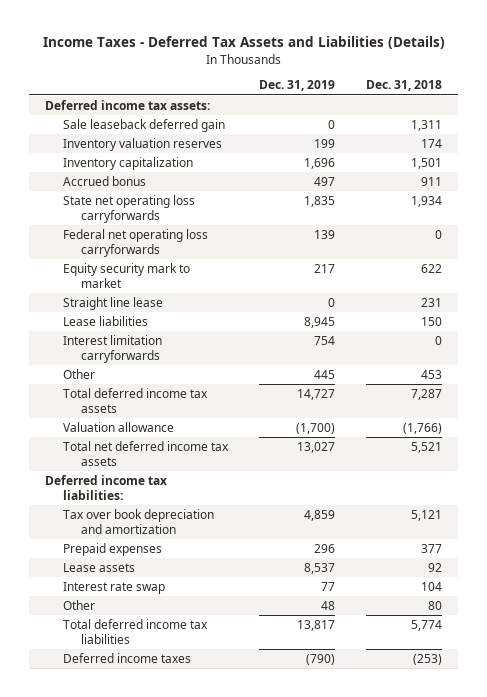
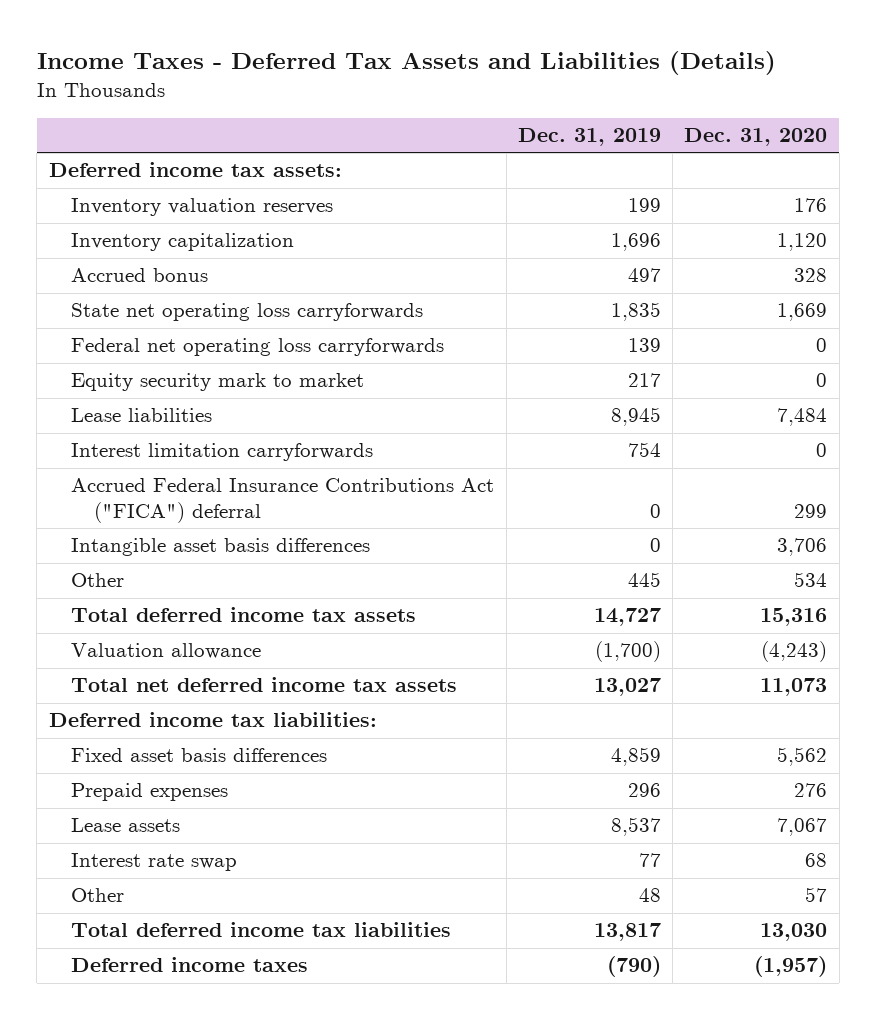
- | Dec. 31, 2019 | Dec. 31, 2018
+ | Dec. 31, 2019 | Dec. 31, 2020
- Sale leaseback deferred gain | 0 | 1,311
- Straight line lease | 0 | 231
+ Accrued Federal Insurance Contributions Act ("FICA") deferral | 0 | 299
+ Intangible asset basis differences | 0 | 3,706
- Tax over book depreciation and amortization | 4,859 | 5,121
+ Fixed asset basis differences | 4,859 | 5,562

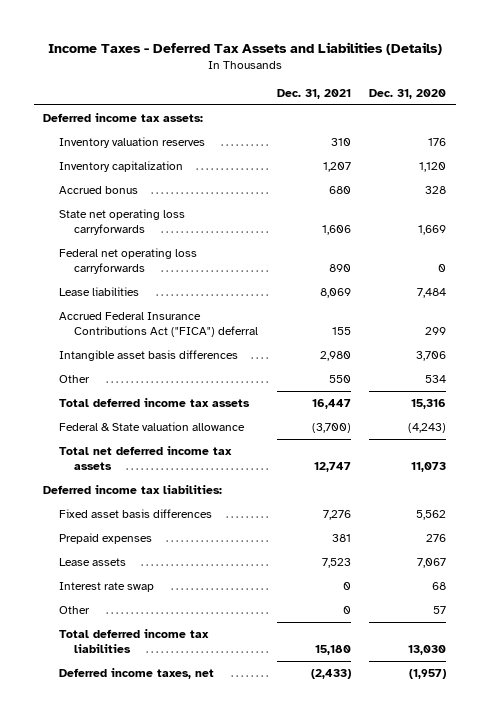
- | Dec. 31, 2019 | Dec. 31, 2020
+ | Dec. 31, 2021 | Dec. 31, 2020
- Equity security mark to market | 217 | 0
- Interest limitation carryforwards | 754 | 0
- Valuation allowance | (1,700) | (4,243)
+ Federal & State valuation allowance | (3,700) | (4,243)
- Deferred income taxes | (790) | (1,957)
+ Deferred income taxes, net | (2,433) | (1,957)

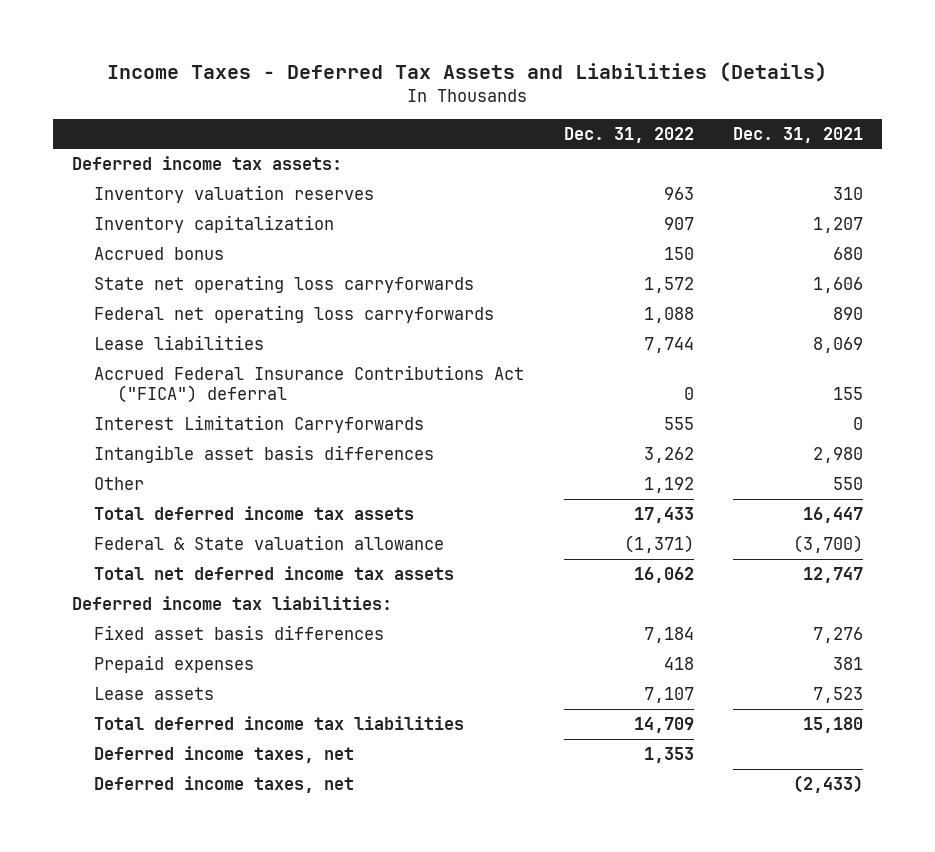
- | Dec. 31, 2021 | Dec. 31, 2020
+ | Dec. 31, 2022 | Dec. 31, 2021
+ Interest Limitation Carryforwards | 555 | 0
- Interest rate swap | 0 | 68
- Other | 0 | 57
+ Deferred income taxes, net | 1,353 |

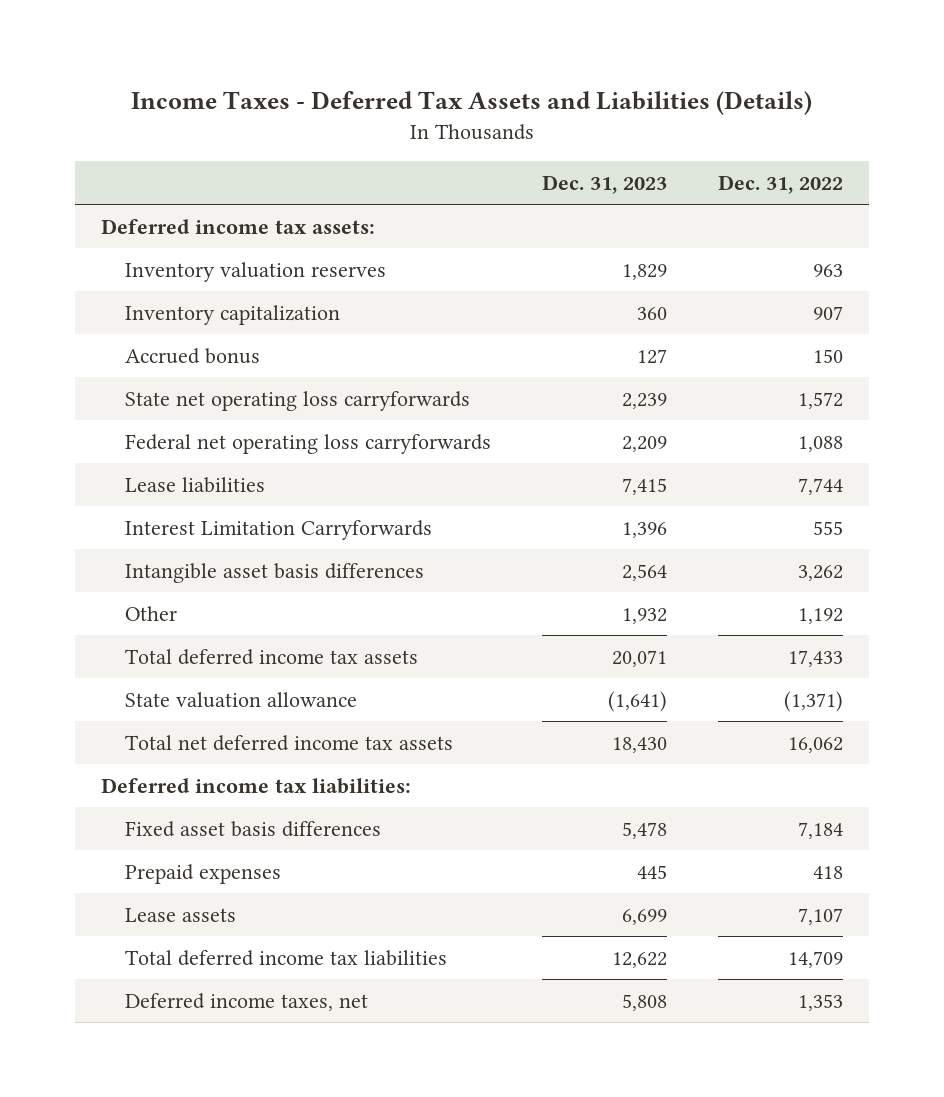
- | Dec. 31, 2022 | Dec. 31, 2021
+ | Dec. 31, 2023 | Dec. 31, 2022
- Accrued Federal Insurance Contributions Act ("FICA") deferral | 0 | 155
- Federal & State valuation allowance | (1,371) | (3,700)
+ State valuation allowance | (1,641) | (1,371)
- Deferred income taxes, net | | (2,433)

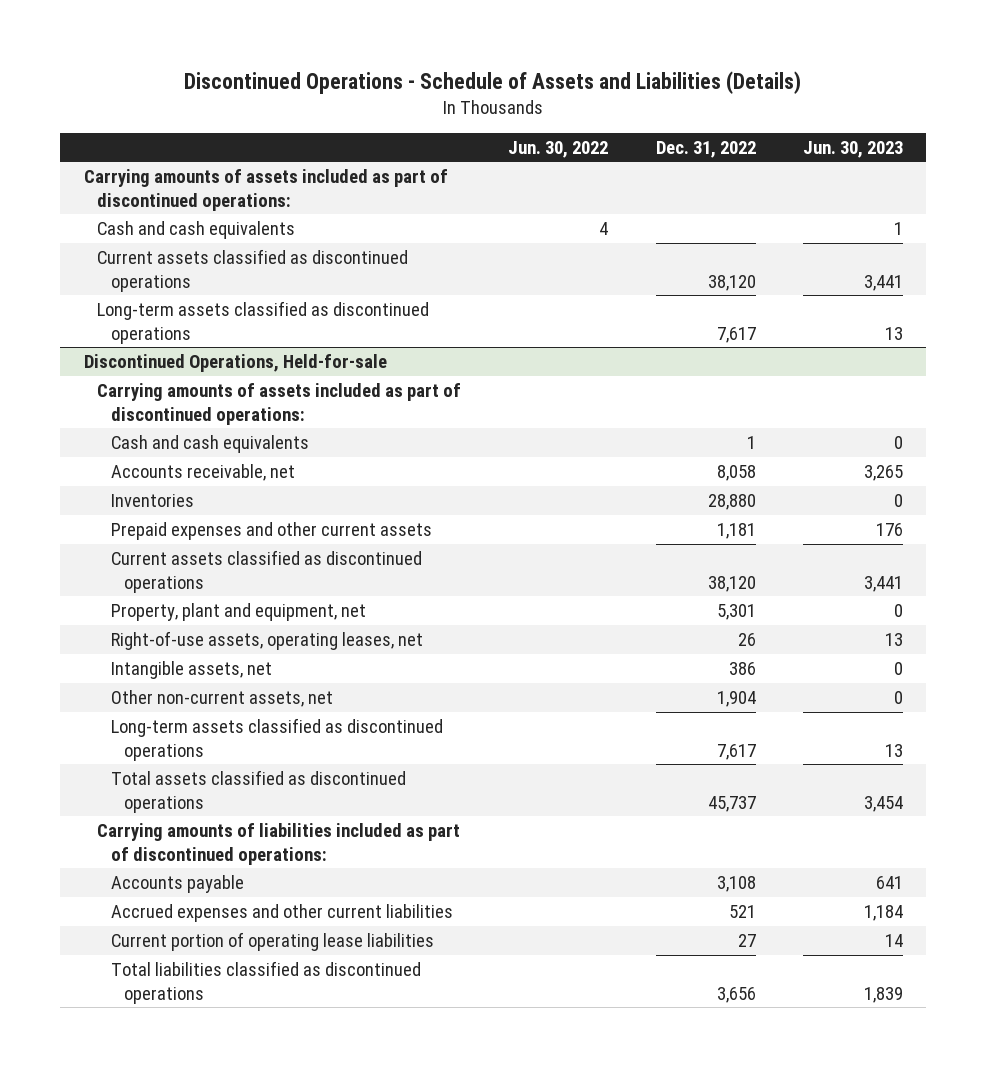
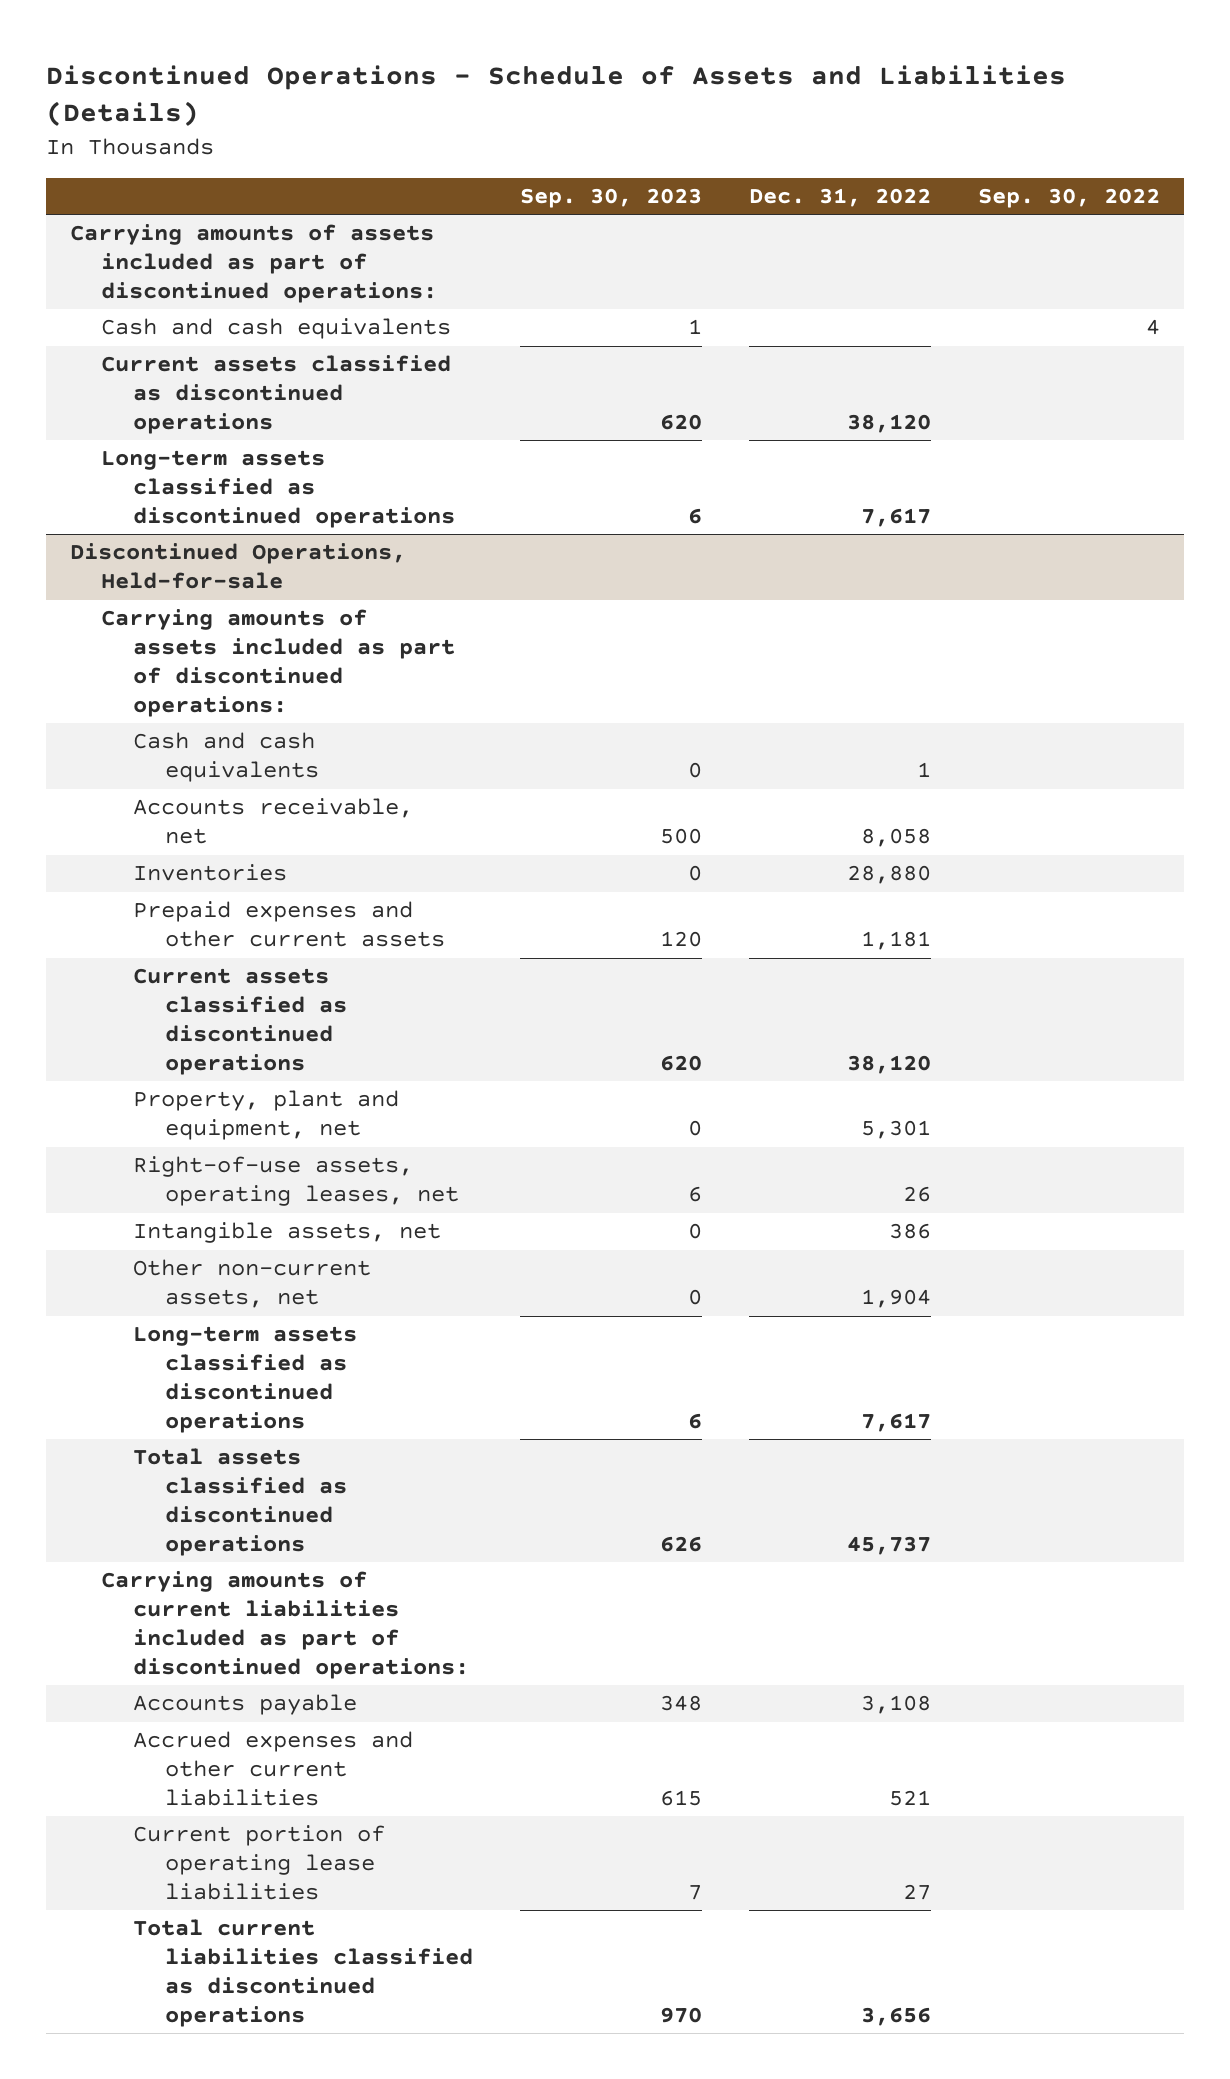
- | Jun. 30, 2022 | Dec. 31, 2022 | Jun. 30, 2023
+ | Sep. 30, 2023 | Dec. 31, 2022 | Sep. 30, 2022
@ Discontinued Operations, Held-for-sale
- Carrying amounts of liabilities included as part of discontinued operations:
+ Carrying amounts of current liabilities included as part of discontinued operations:
- Total liabilities classified as discontinued operations | | 3,656 | 1,839
+ Total current liabilities classified as discontinued operations | 970 | 3,656 |

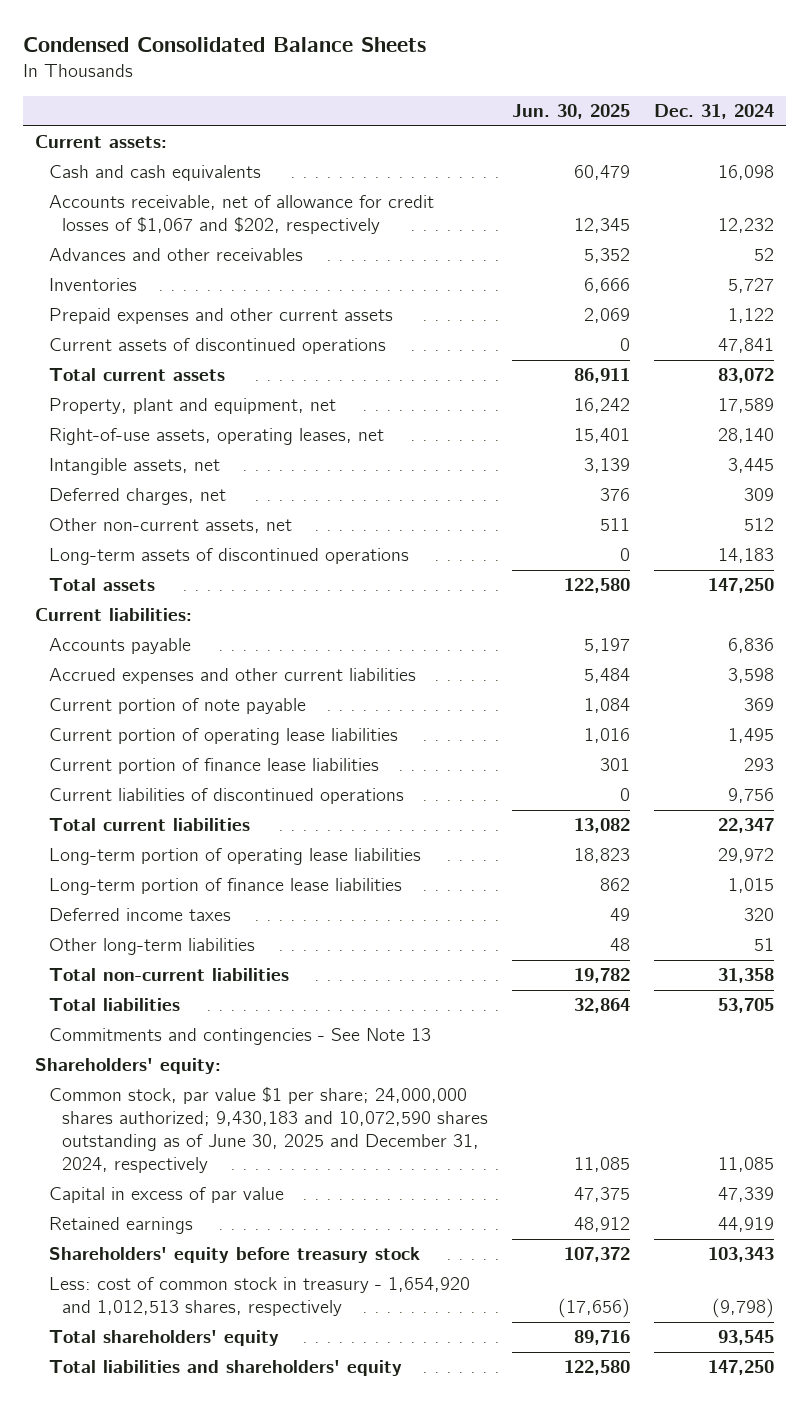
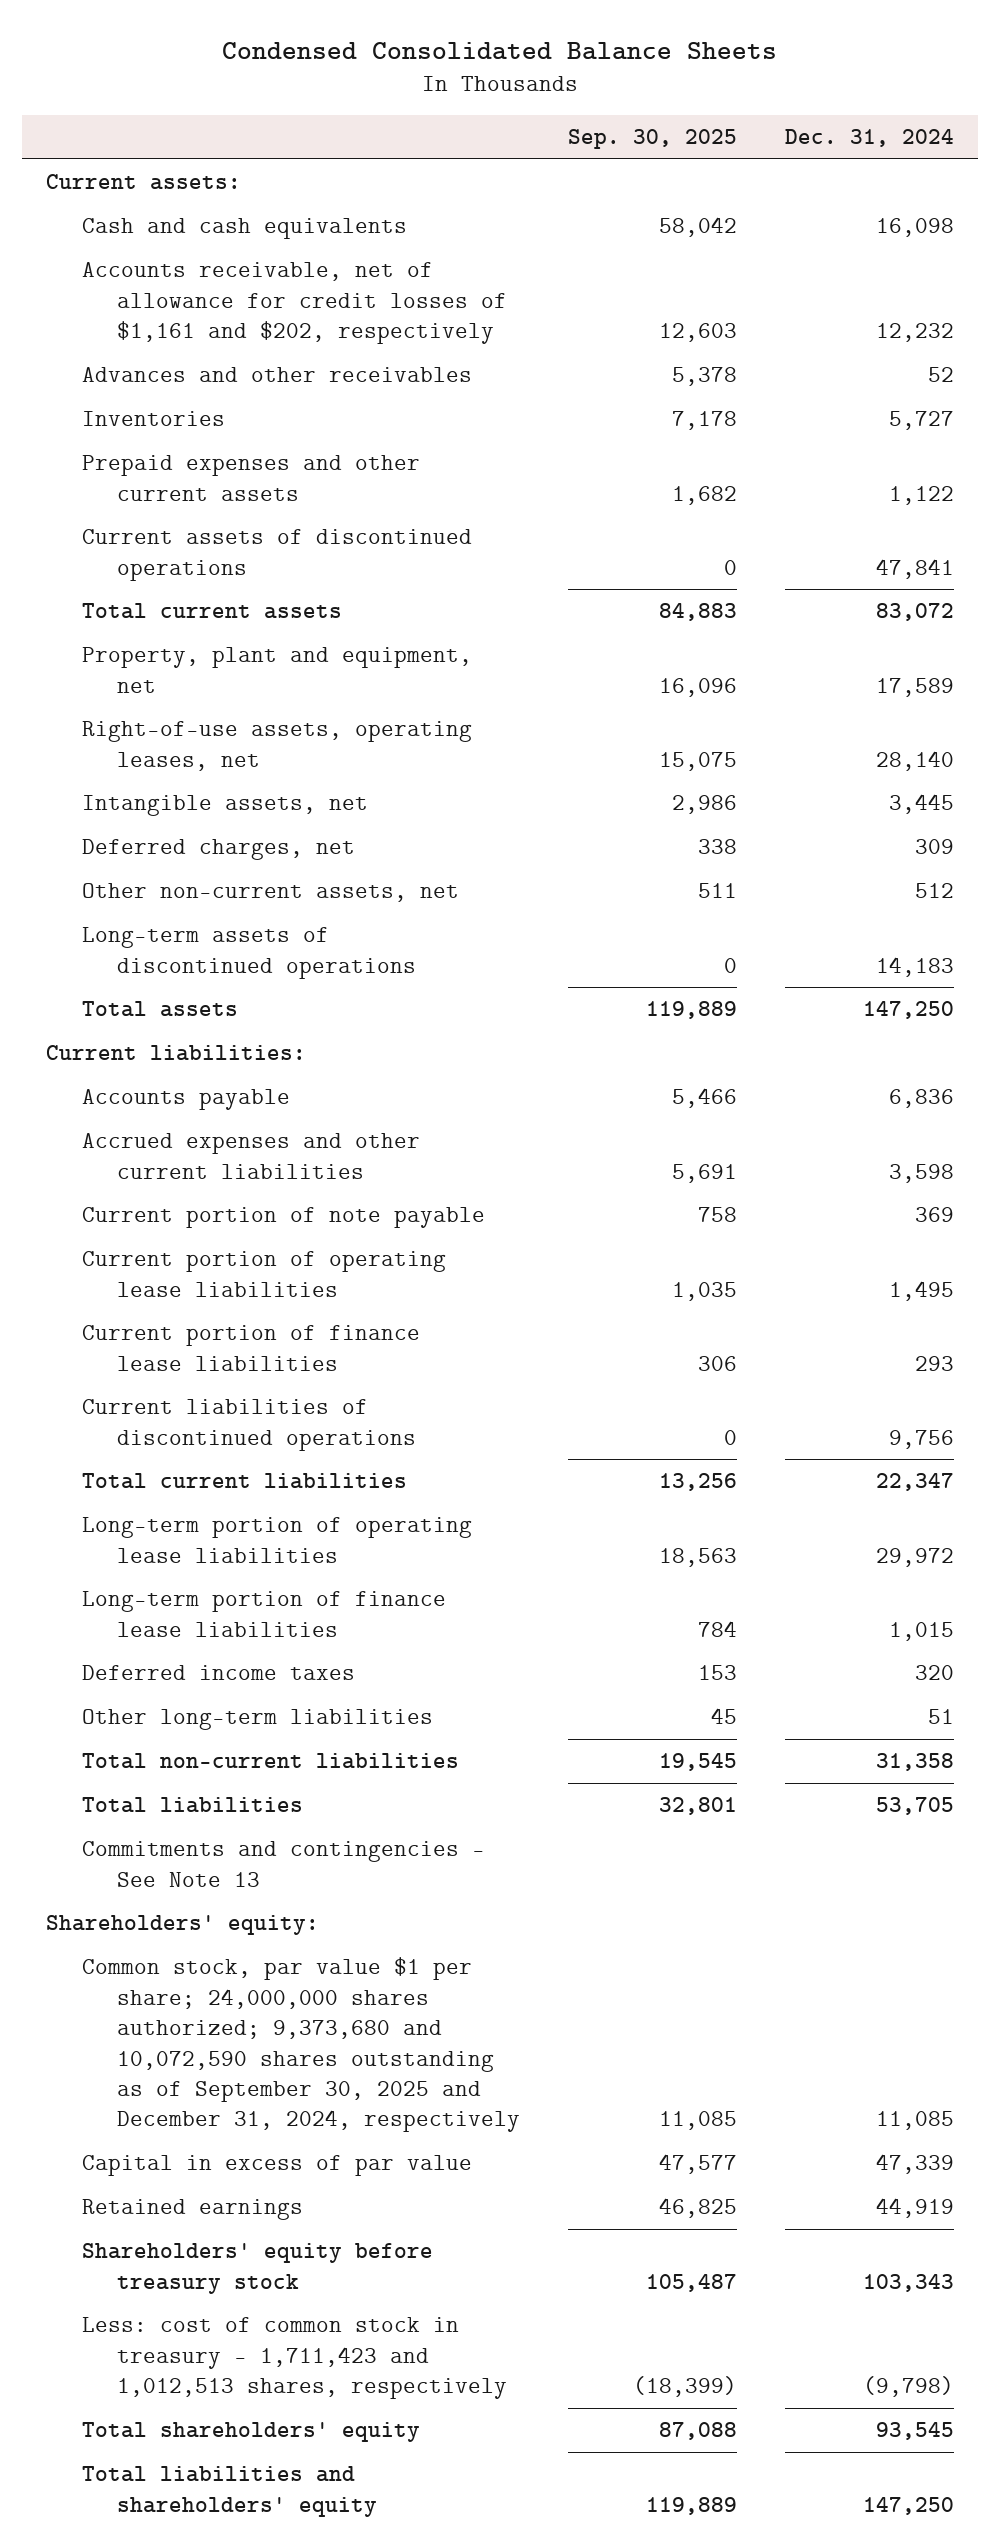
- | Jun. 30, 2025 | Dec. 31, 2024
+ | Sep. 30, 2025 | Dec. 31, 2024
- Accounts receivable, net of allowance for credit losses of $1,067 and $202, respectively | 12,345 | 12,232
+ Accounts receivable, net of allowance for credit losses of $1,161 and $202, respectively | 12,603 | 12,232
- Common stock, par value $1 per share; 24,000,000 shares authorized; 9,430,183 and 10,072,590 shares outstanding as of June 30, 2025 and December 31, 2024, respectively | 11,085 | 11,085
+ Common stock, par value $1 per share; 24,000,000 shares authorized; 9,373,680 and 10,072,590 shares outstanding as of September 30, 2025 and December 31, 2024, respectively | 11,085 | 11,085
- Less: cost of common stock in treasury - 1,654,920 and 1,012,513 shares, respectively | (17,656) | (9,798)
+ Less: cost of common stock in treasury - 1,711,423 and 1,012,513 shares, respectively | (18,399) | (9,798)

